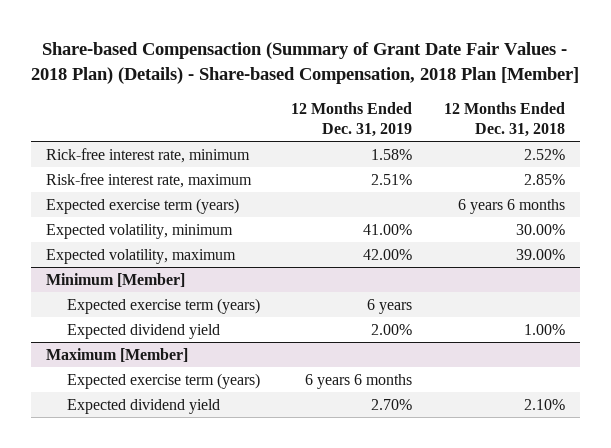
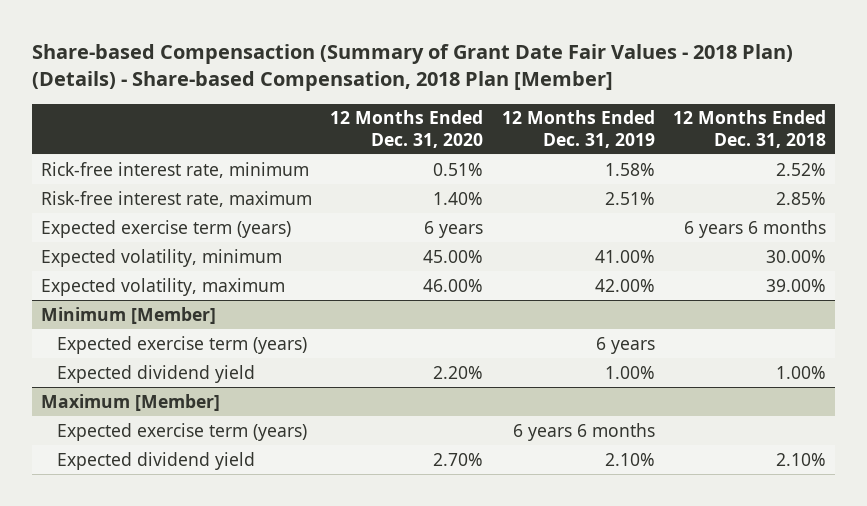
- | 12 Months Ended Dec. 31, 2019 | 12 Months Ended Dec. 31, 2018
+ | 12 Months Ended Dec. 31, 2020 | 12 Months Ended Dec. 31, 2019 | 12 Months Ended Dec. 31, 2018
@ Minimum [Member]
- Expected dividend yield | 2.00% | 1.00%
+ Expected dividend yield | 2.20% | 1.00% | 1.00%
@ Maximum [Member]
- Expected dividend yield | 2.70% | 2.10%
+ Expected dividend yield | 2.70% | 2.10% | 2.10%

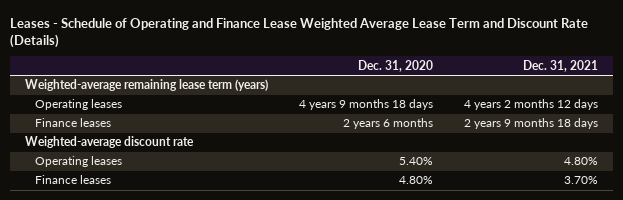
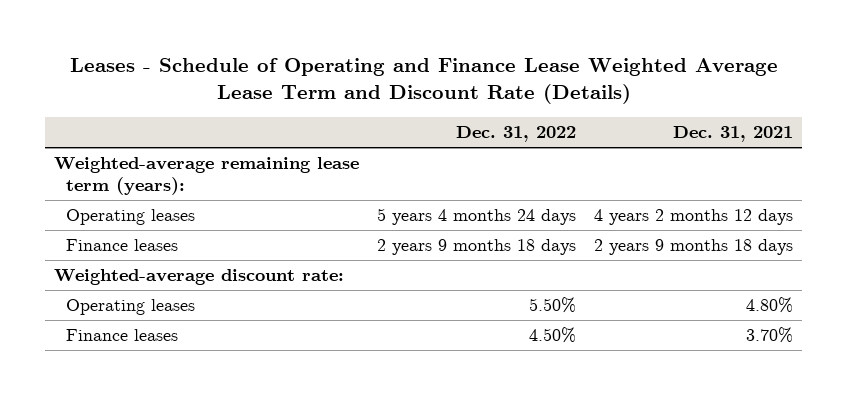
- | Dec. 31, 2020 | Dec. 31, 2021
+ | Dec. 31, 2022 | Dec. 31, 2021
- Weighted-average remaining lease term (years)
+ Weighted-average remaining lease term (years):
- Weighted-average discount rate
+ Weighted-average discount rate:

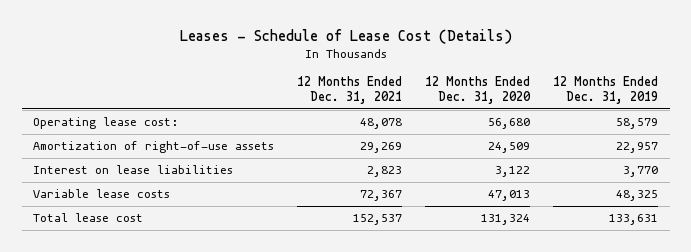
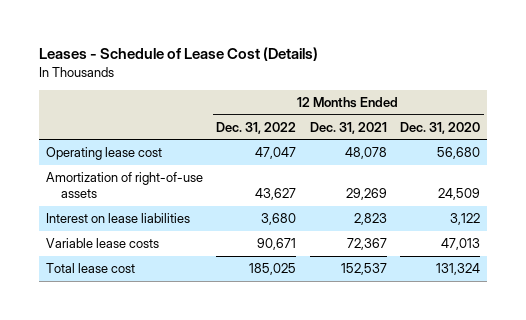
- | 12 Months Ended Dec. 31, 2021 | 12 Months Ended Dec. 31, 2020 | 12 Months Ended Dec. 31, 2019
+ | 12 Months Ended Dec. 31, 2022 | 12 Months Ended Dec. 31, 2021 | 12 Months Ended Dec. 31, 2020
- Operating lease cost: | 48,078 | 56,680 | 58,579
+ Operating lease cost | 47,047 | 48,078 | 56,680

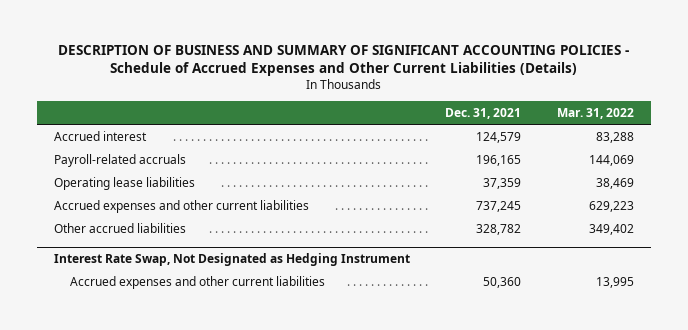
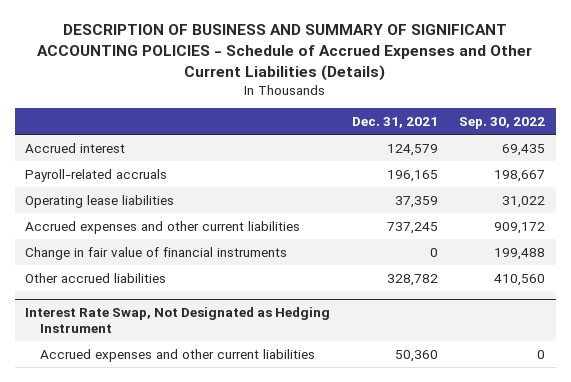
- | Dec. 31, 2021 | Mar. 31, 2022
+ | Dec. 31, 2021 | Sep. 30, 2022
+ Change in fair value of financial instruments | 0 | 199,488

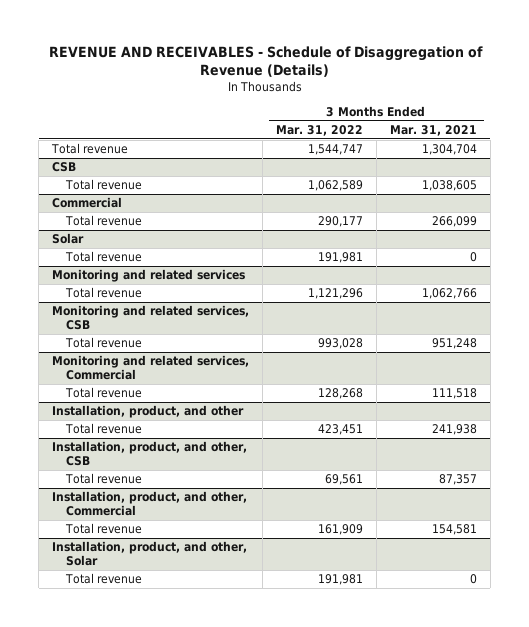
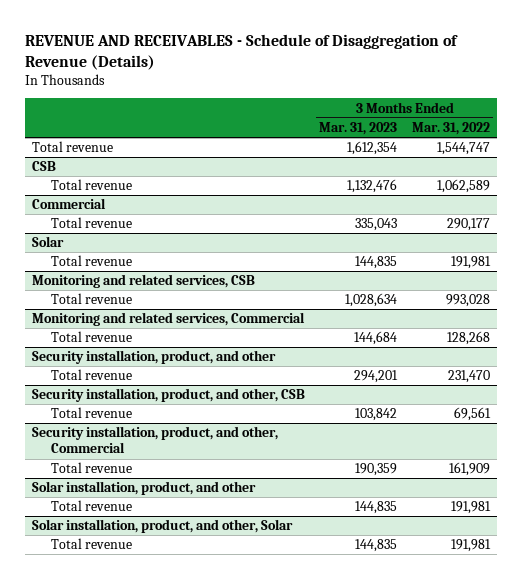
- | 3 Months Ended Mar. 31, 2022 | 3 Months Ended Mar. 31, 2021
+ | 3 Months Ended Mar. 31, 2023 | 3 Months Ended Mar. 31, 2022
- Monitoring and related services
- Total revenue | 1,121,296 | 1,062,766
- Installation, product, and other
- Total revenue | 423,451 | 241,938
- Installation, product, and other, CSB
+ Security installation, product, and other
+ Total revenue | 294,201 | 231,470
+ Security installation, product, and other, CSB
- Installation, product, and other, Commercial
+ Security installation, product, and other, Commercial
- Installation, product, and other, Solar
+ Solar installation, product, and other
+ Solar installation, product, and other, Solar
+ Total revenue | 144,835 | 191,981

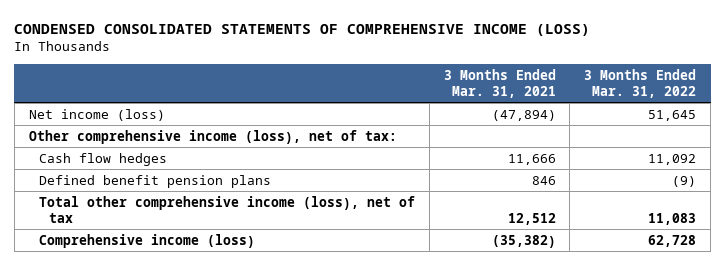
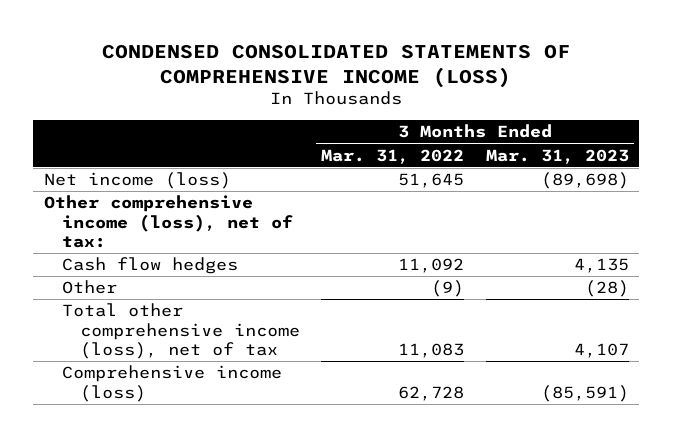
- | 3 Months Ended Mar. 31, 2021 | 3 Months Ended Mar. 31, 2022
+ | 3 Months Ended Mar. 31, 2022 | 3 Months Ended Mar. 31, 2023
- Defined benefit pension plans | 846 | (9)
+ Other | (9) | (28)

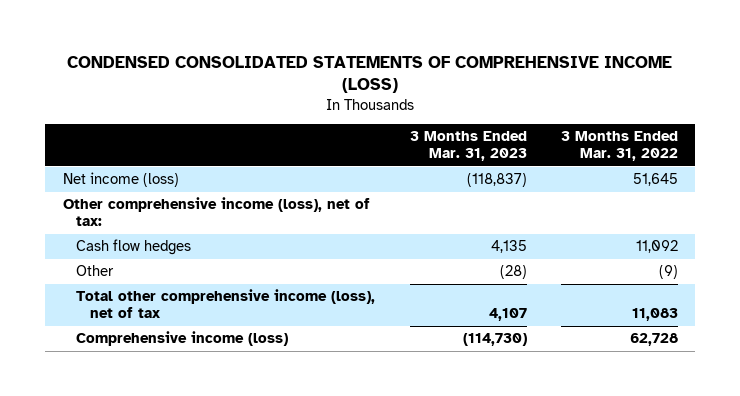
- | 3 Months Ended Mar. 31, 2022 | 3 Months Ended Mar. 31, 2023
+ | 3 Months Ended Mar. 31, 2023 | 3 Months Ended Mar. 31, 2022
- Net income (loss) | 51,645 | (89,698)
+ Net income (loss) | (118,837) | 51,645
- Comprehensive income (loss) | 62,728 | (85,591)
+ Comprehensive income (loss) | (114,730) | 62,728

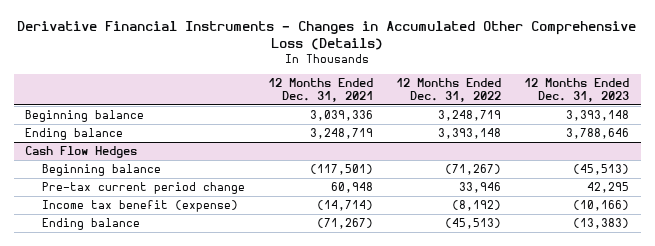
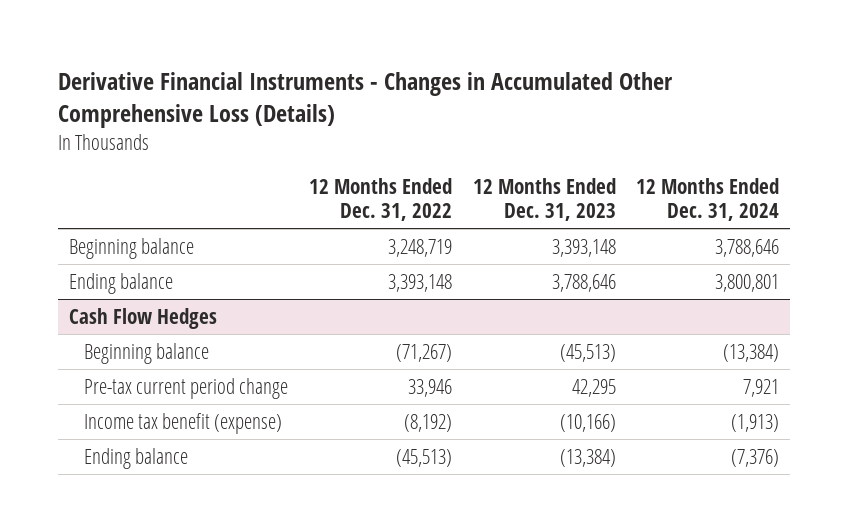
- | 12 Months Ended Dec. 31, 2021 | 12 Months Ended Dec. 31, 2022 | 12 Months Ended Dec. 31, 2023
+ | 12 Months Ended Dec. 31, 2022 | 12 Months Ended Dec. 31, 2023 | 12 Months Ended Dec. 31, 2024
@ Cash Flow Hedges
- Ending balance | (71,267) | (45,513) | (13,383)
+ Ending balance | (45,513) | (13,384) | (7,376)

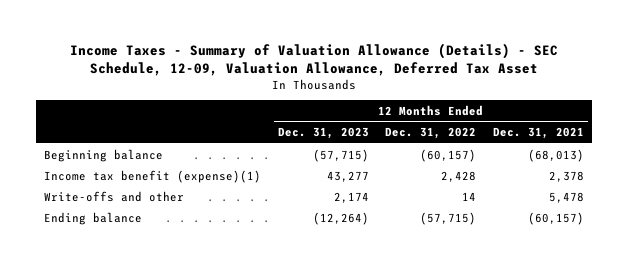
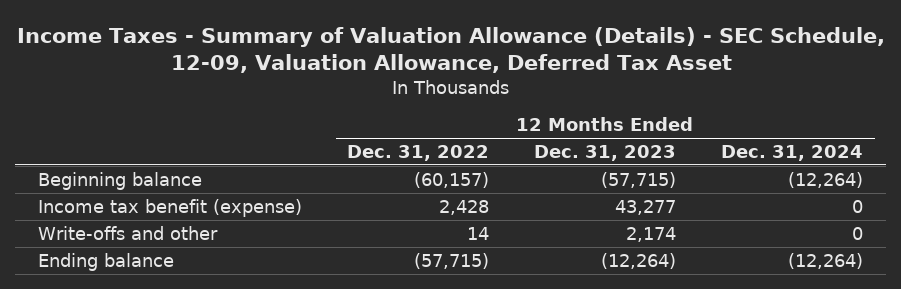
- | 12 Months Ended Dec. 31, 2023 | 12 Months Ended Dec. 31, 2022 | 12 Months Ended Dec. 31, 2021
+ | 12 Months Ended Dec. 31, 2022 | 12 Months Ended Dec. 31, 2023 | 12 Months Ended Dec. 31, 2024
- Income tax benefit (expense)(1) | 43,277 | 2,428 | 2,378
+ Income tax benefit (expense) | 2,428 | 43,277 | 0

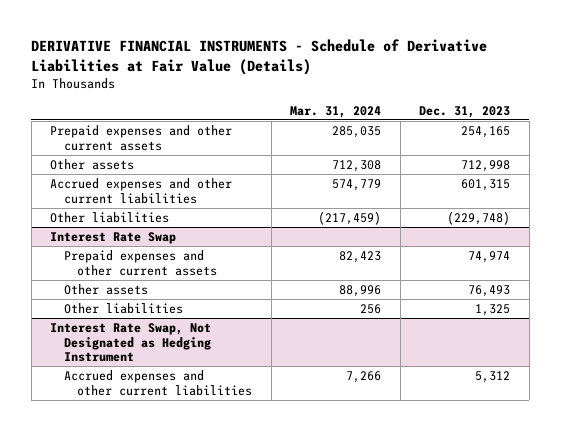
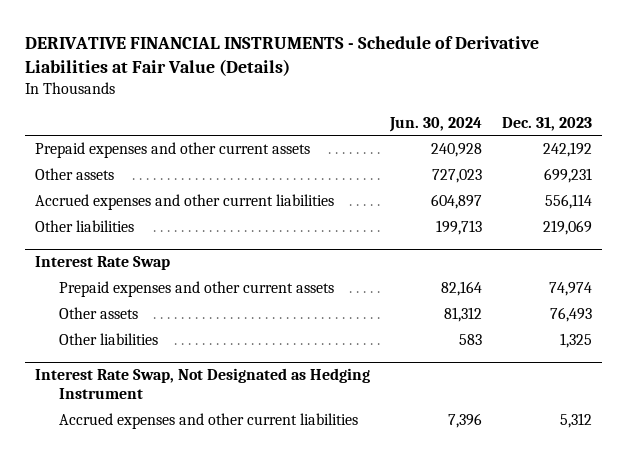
- | Mar. 31, 2024 | Dec. 31, 2023
+ | Jun. 30, 2024 | Dec. 31, 2023
- Prepaid expenses and other current assets | 285,035 | 254,165
- Other assets | 712,308 | 712,998
- Accrued expenses and other current liabilities | 574,779 | 601,315
- Other liabilities | (217,459) | (229,748)
+ Prepaid expenses and other current assets | 240,928 | 242,192
+ Other assets | 727,023 | 699,231
+ Accrued expenses and other current liabilities | 604,897 | 556,114
+ Other liabilities | 199,713 | 219,069

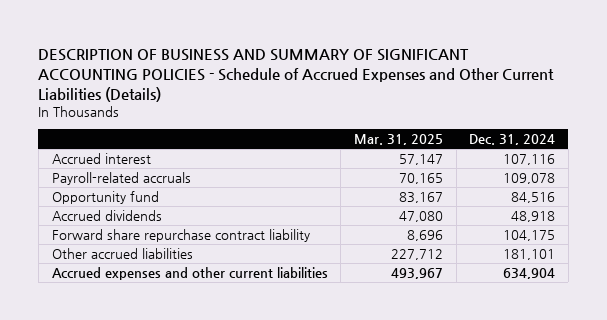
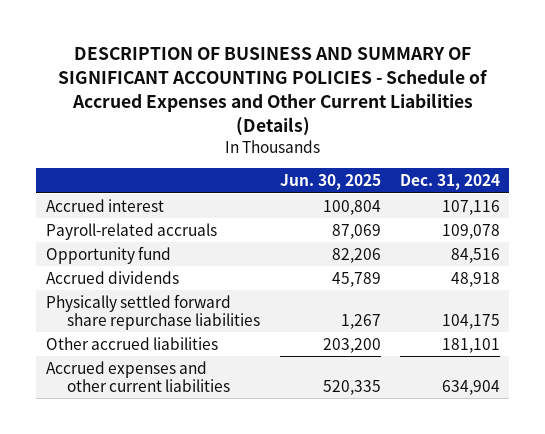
- | Mar. 31, 2025 | Dec. 31, 2024
+ | Jun. 30, 2025 | Dec. 31, 2024
- Forward share repurchase contract liability | 8,696 | 104,175
+ Physically settled forward share repurchase liabilities | 1,267 | 104,175

